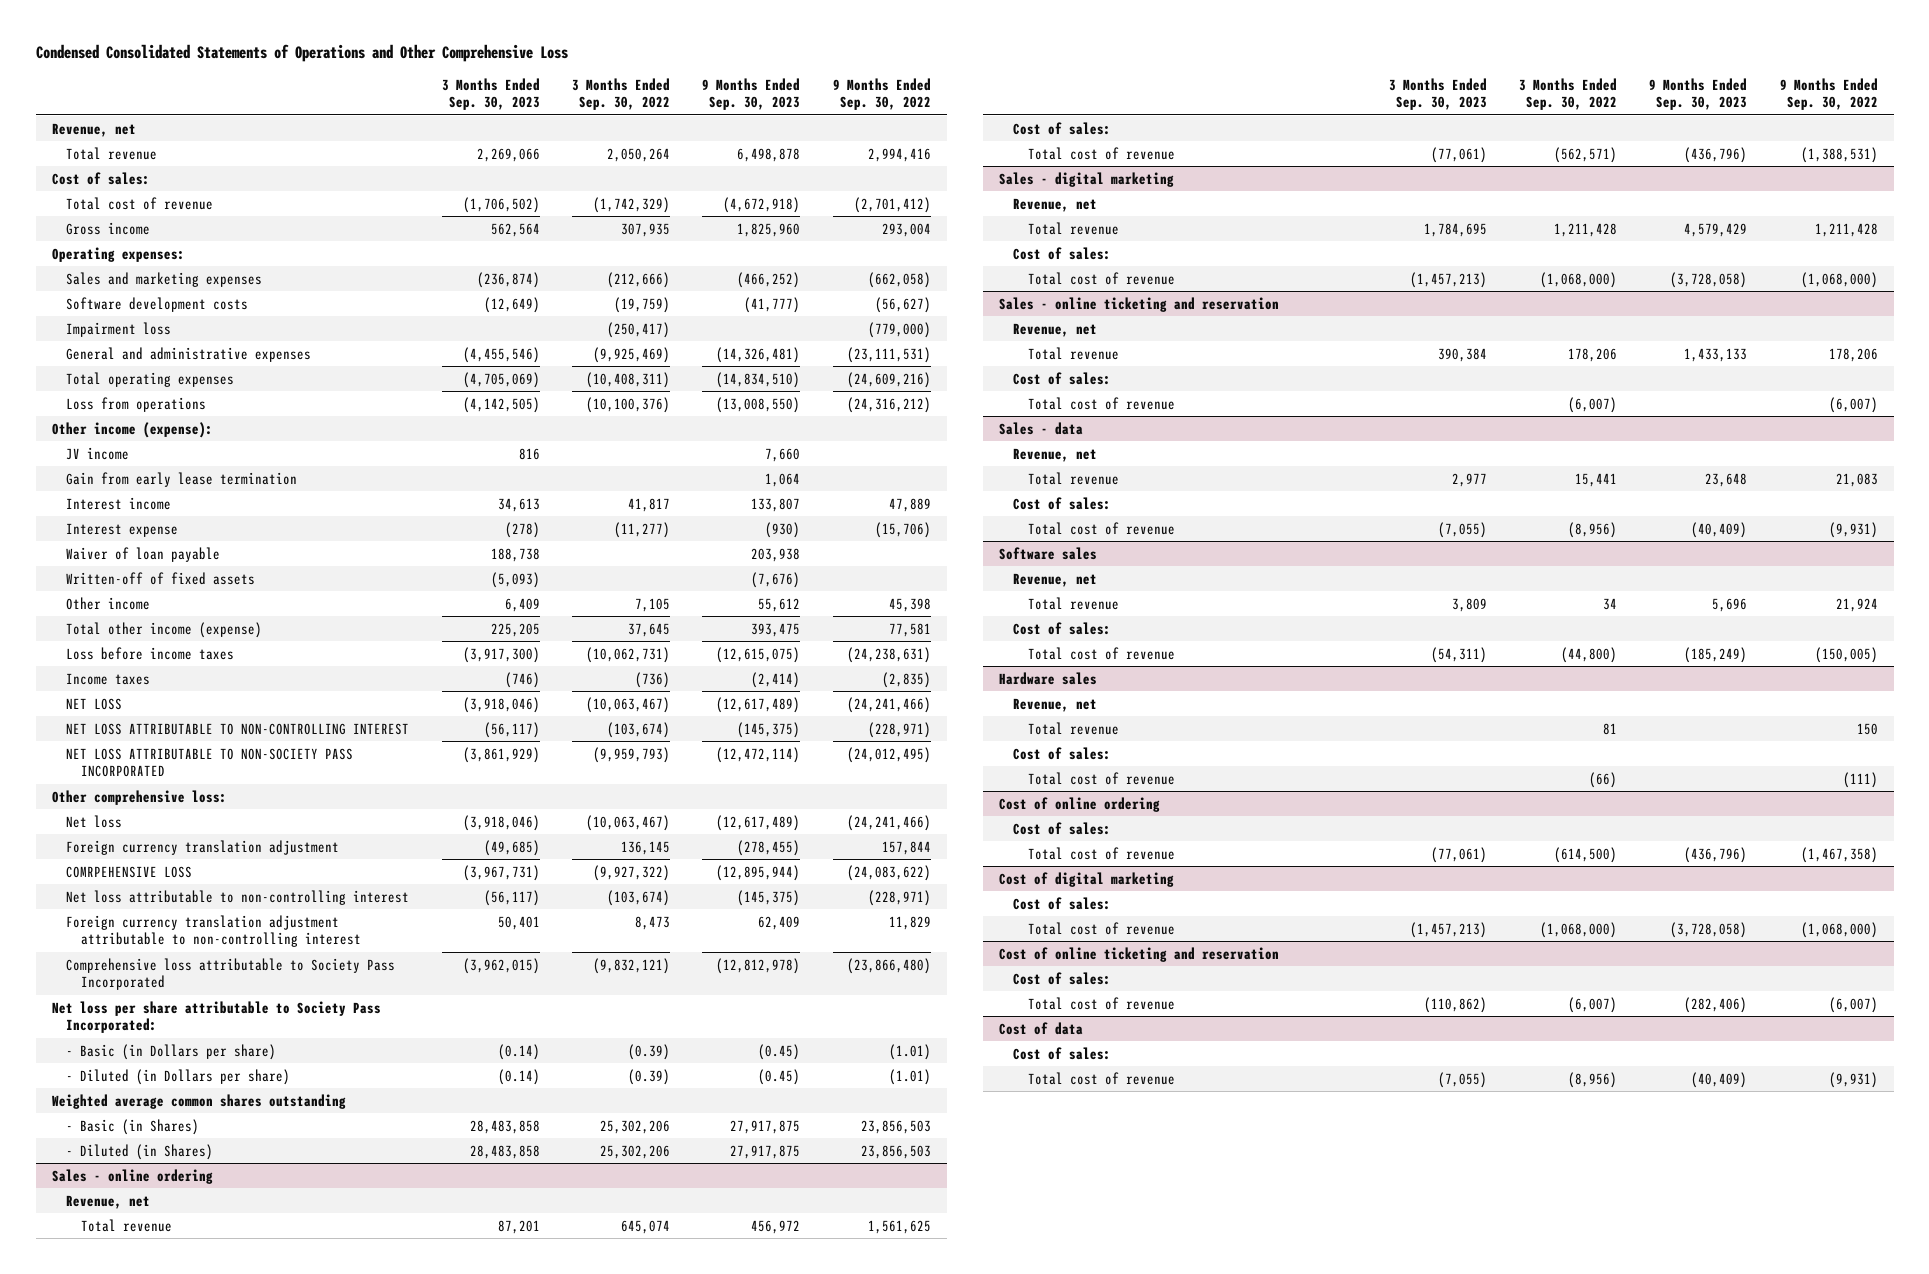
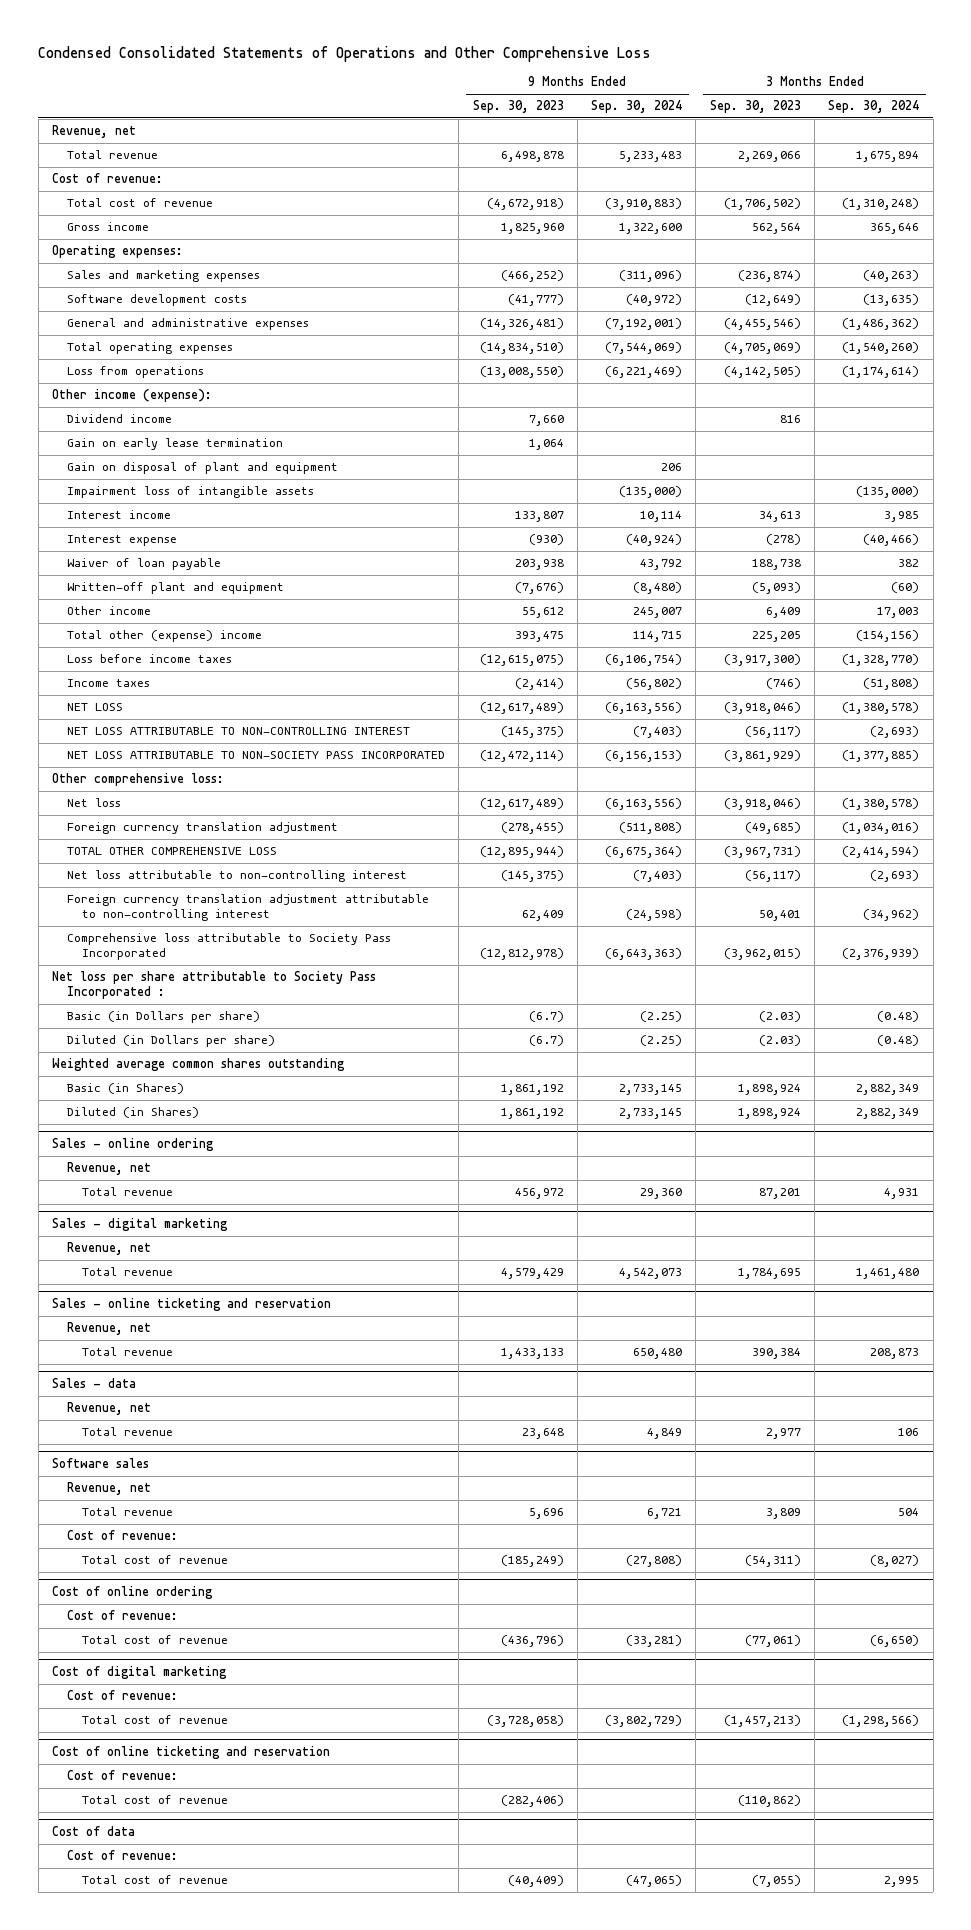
- | 3 Months Ended Sep. 30, 2023 | 3 Months Ended Sep. 30, 2022 | 9 Months Ended Sep. 30, 2023 | 9 Months Ended Sep. 30, 2022
+ | 9 Months Ended Sep. 30, 2023 | 9 Months Ended Sep. 30, 2024 | 3 Months Ended Sep. 30, 2023 | 3 Months Ended Sep. 30, 2024
- Cost of sales:
+ Cost of revenue:
- Impairment loss | | (250,417) | | (779,000)
- JV income | 816 | | 7,660 |
- Gain from early lease termination | | | 1,064 |
+ Dividend income | 7,660 | | 816 |
+ Gain on early lease termination | 1,064 | | |
+ Gain on disposal of plant and equipment | | 206 | |
+ Impairment loss of intangible assets | | (135,000) | | (135,000)
- Written-off of fixed assets | (5,093) | | (7,676) |
+ Written-off plant and equipment | (7,676) | (8,480) | (5,093) | (60)
- Total other income (expense) | 225,205 | 37,645 | 393,475 | 77,581
+ Total other (expense) income | 393,475 | 114,715 | 225,205 | (154,156)
- COMRPEHENSIVE LOSS | (3,967,731) | (9,927,322) | (12,895,944) | (24,083,622)
+ TOTAL OTHER COMPREHENSIVE LOSS | (12,895,944) | (6,675,364) | (3,967,731) | (2,414,594)
- Net loss per share attributable to Society Pass Incorporated:
- - Basic (in Dollars per share) | (0.14) | (0.39) | (0.45) | (1.01)
- - Diluted (in Dollars per share) | (0.14) | (0.39) | (0.45) | (1.01)
+ Net loss per share attributable to Society Pass Incorporated :
+ Basic (in Dollars per share) | (6.7) | (2.25) | (2.03) | (0.48)
+ Diluted (in Dollars per share) | (6.7) | (2.25) | (2.03) | (0.48)
- - Basic (in Shares) | 28,483,858 | 25,302,206 | 27,917,875 | 23,856,503
- - Diluted (in Shares) | 28,483,858 | 25,302,206 | 27,917,875 | 23,856,503
+ Basic (in Shares) | 1,861,192 | 2,733,145 | 1,898,924 | 2,882,349
+ Diluted (in Shares) | 1,861,192 | 2,733,145 | 1,898,924 | 2,882,349
@ Sales - online ordering
- Cost of sales:
- Total cost of revenue | (77,061) | (562,571) | (436,796) | (1,388,531)
@ Sales - digital marketing
- Cost of sales:
- Total cost of revenue | (1,457,213) | (1,068,000) | (3,728,058) | (1,068,000)
@ Sales - online ticketing and reservation
- Cost of sales:
- Total cost of revenue | | (6,007) | | (6,007)
@ Sales - data
- Cost of sales:
- Total cost of revenue | (7,055) | (8,956) | (40,409) | (9,931)
@ Software sales
- Cost of sales:
+ Cost of revenue:
- Hardware sales
- Revenue, net
- Total revenue | | 81 | | 150
- Cost of sales:
- Total cost of revenue | | (66) | | (111)
@ Cost of online ordering
- Cost of sales:
+ Cost of revenue:
@ Cost of digital marketing
- Cost of sales:
+ Cost of revenue:
@ Cost of online ticketing and reservation
- Cost of sales:
+ Cost of revenue:
@ Cost of data
- Cost of sales:
+ Cost of revenue:

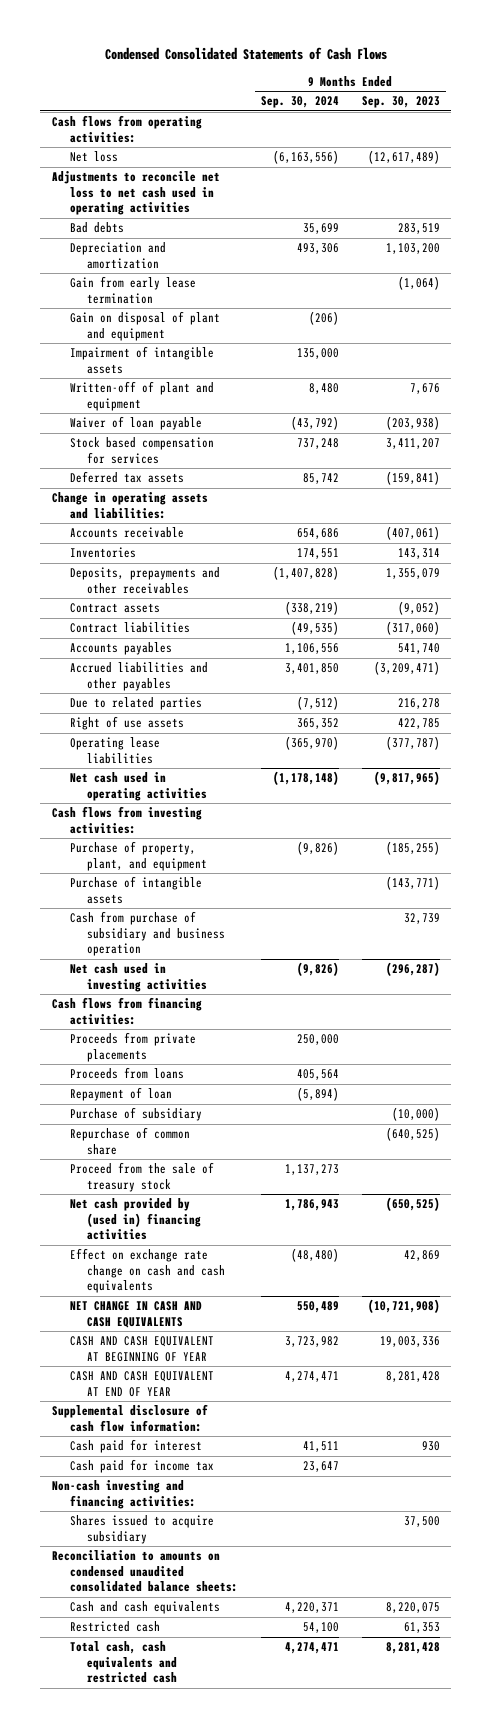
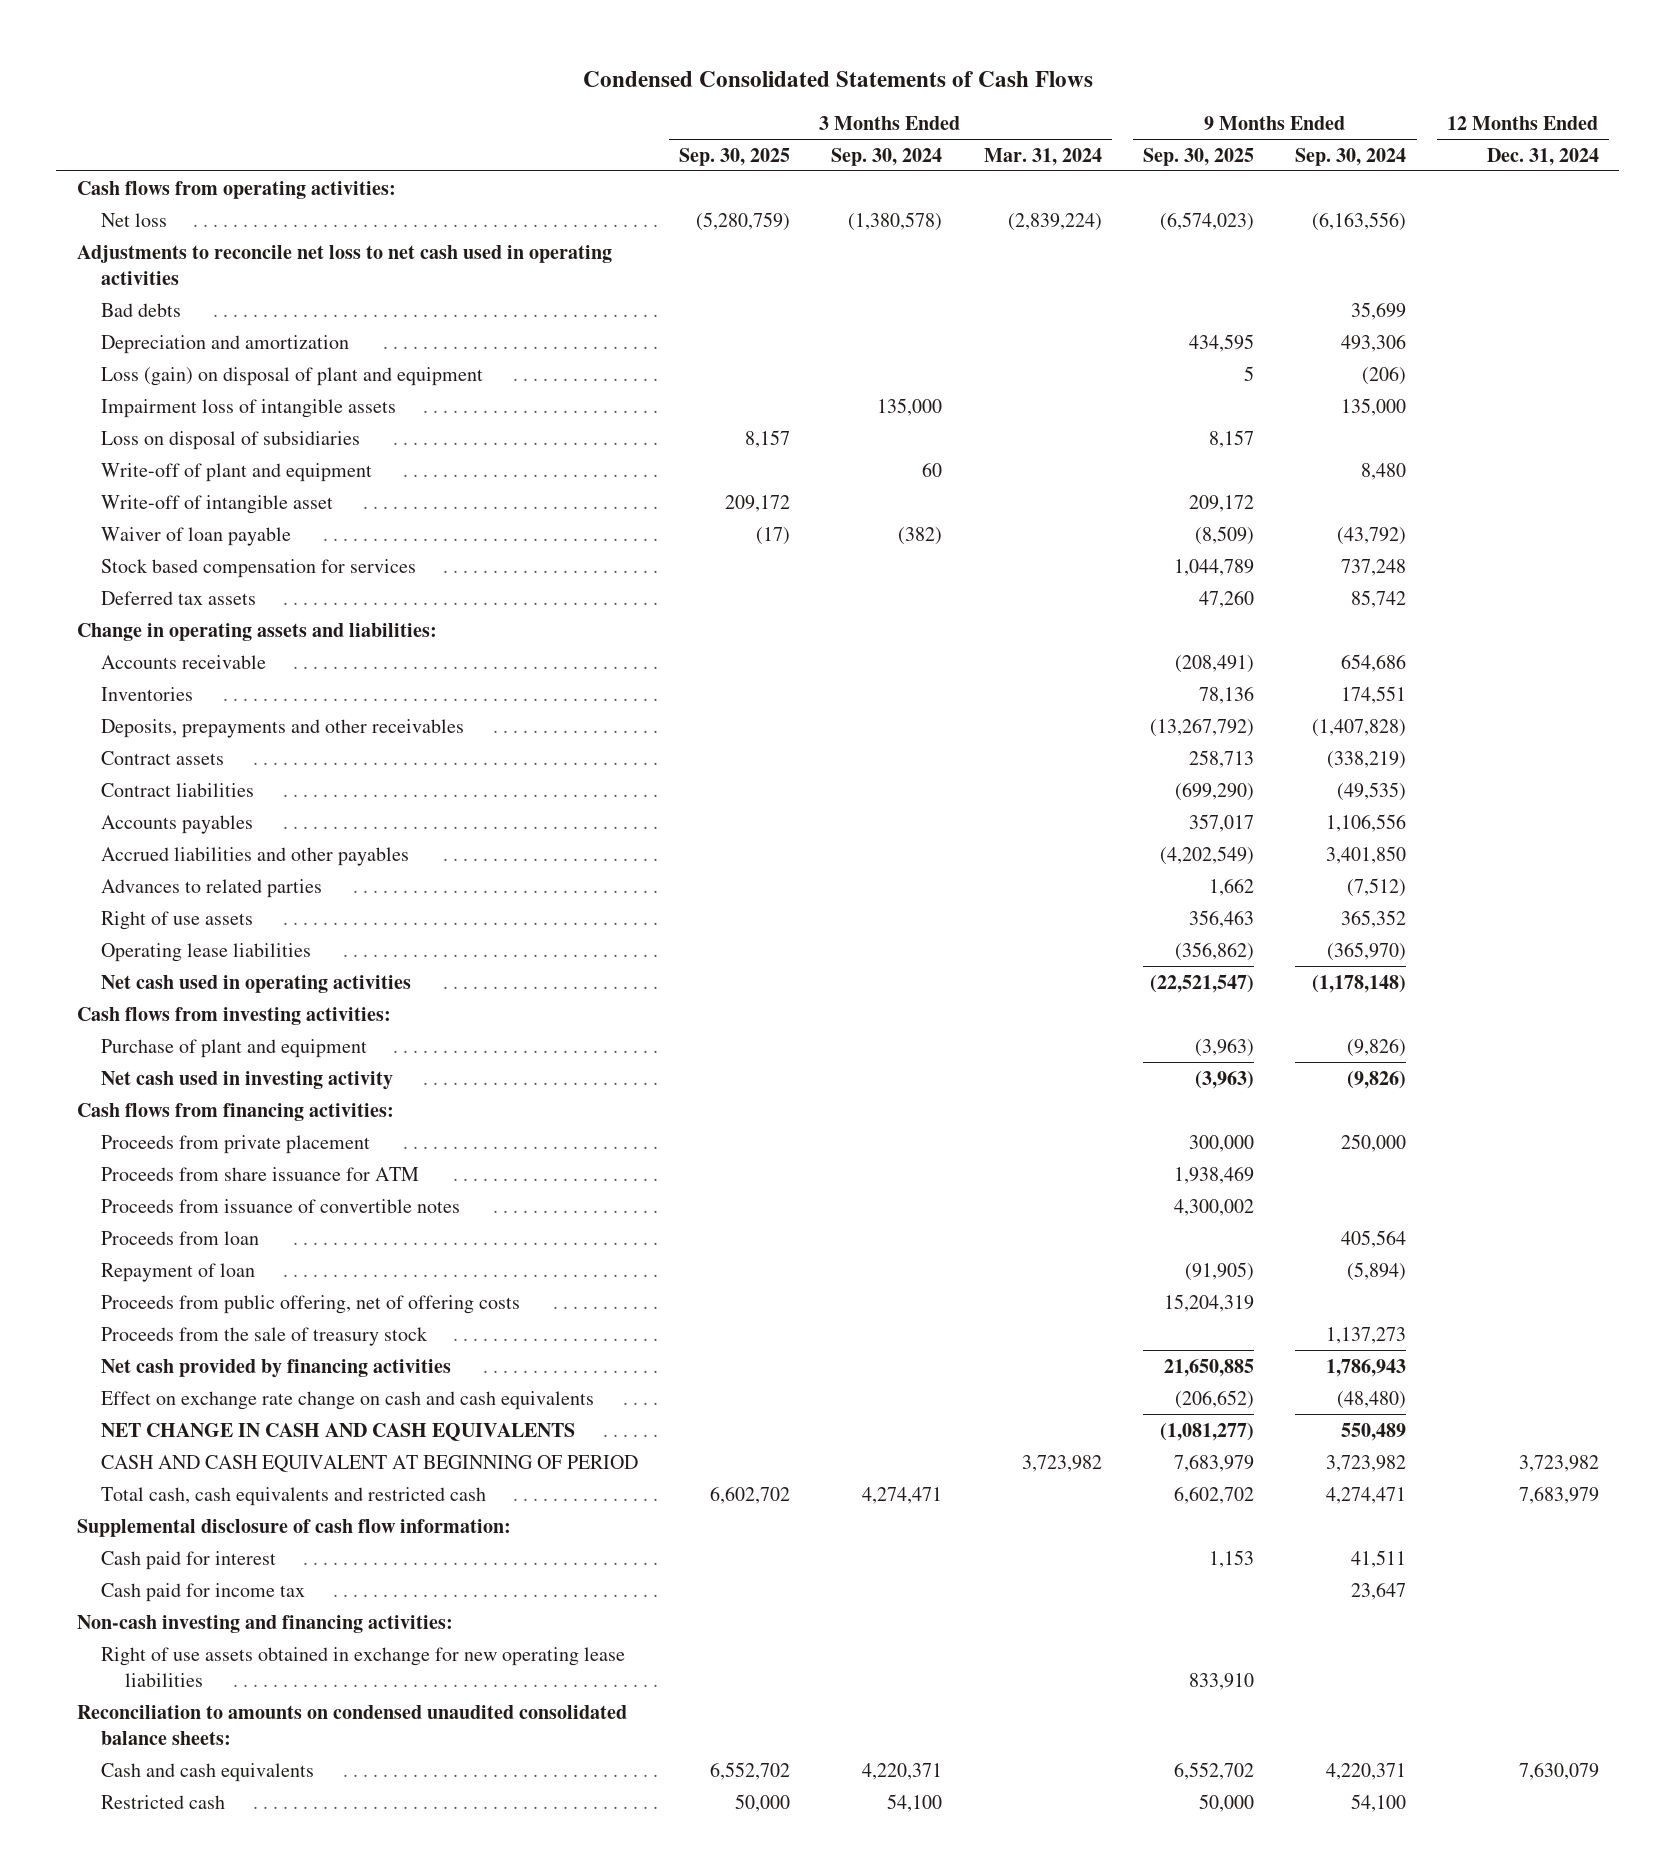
- | 9 Months Ended Sep. 30, 2024 | 9 Months Ended Sep. 30, 2023
+ | 3 Months Ended Sep. 30, 2025 | 3 Months Ended Sep. 30, 2024 | 3 Months Ended Mar. 31, 2024 | 9 Months Ended Sep. 30, 2025 | 9 Months Ended Sep. 30, 2024 | 12 Months Ended Dec. 31, 2024
- Gain from early lease termination | | (1,064)
- Gain on disposal of plant and equipment | (206) |
- Impairment of intangible assets | 135,000 |
- Written-off of plant and equipment | 8,480 | 7,676
+ Loss (gain) on disposal of plant and equipment | | | | 5 | (206) |
+ Impairment loss of intangible assets | | 135,000 | | | 135,000 |
+ Loss on disposal of subsidiaries | 8,157 | | | 8,157 | |
+ Write-off of plant and equipment | | 60 | | | 8,480 |
+ Write-off of intangible asset | 209,172 | | | 209,172 | |
- Due to related parties | (7,512) | 216,278
+ Advances to related parties | | | | 1,662 | (7,512) |
- Purchase of property, plant, and equipment | (9,826) | (185,255)
- Purchase of intangible assets | | (143,771)
- Cash from purchase of subsidiary and business operation | | 32,739
- Net cash used in investing activities | (9,826) | (296,287)
+ Purchase of plant and equipment | | | | (3,963) | (9,826) |
+ Net cash used in investing activity | | | | (3,963) | (9,826) |
- Proceeds from private placements | 250,000 |
- Proceeds from loans | 405,564 |
+ Proceeds from private placement | | | | 300,000 | 250,000 |
+ Proceeds from share issuance for ATM | | | | 1,938,469 | |
+ Proceeds from issuance of convertible notes | | | | 4,300,002 | |
+ Proceeds from loan | | | | | 405,564 |
- Purchase of subsidiary | | (10,000)
- Repurchase of common share | | (640,525)
- Proceed from the sale of treasury stock | 1,137,273 |
- Net cash provided by (used in) financing activities | 1,786,943 | (650,525)
+ Proceeds from public offering, net of offering costs | | | | 15,204,319 | |
+ Proceeds from the sale of treasury stock | | | | | 1,137,273 |
+ Net cash provided by financing activities | | | | 21,650,885 | 1,786,943 |
- CASH AND CASH EQUIVALENT AT BEGINNING OF YEAR | 3,723,982 | 19,003,336
- CASH AND CASH EQUIVALENT AT END OF YEAR | 4,274,471 | 8,281,428
+ CASH AND CASH EQUIVALENT AT BEGINNING OF PERIOD | | | 3,723,982 | 7,683,979 | 3,723,982 | 3,723,982
moved up: Total cash, cash equivalents and restricted cash | 6,602,702 | 4,274,471 | | 6,602,702 | 4,274,471 | 7,683,979
- Shares issued to acquire subsidiary | | 37,500
+ Right of use assets obtained in exchange for new operating lease liabilities | | | | 833,910 | |

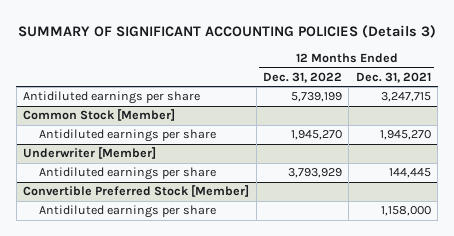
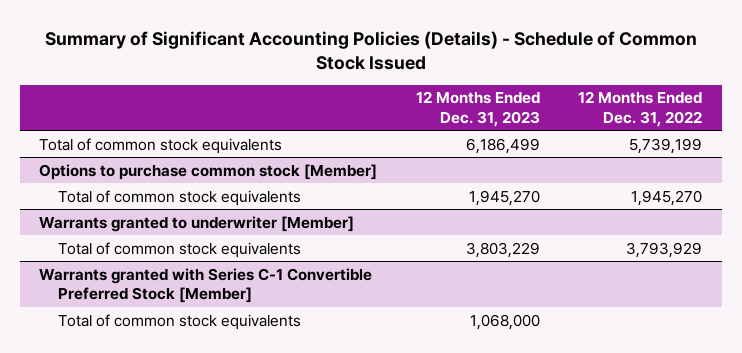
- SUMMARY OF SIGNIFICANT ACCOUNTING POLICIES (Details 3)
+ Summary of Significant Accounting Policies (Details) - Schedule of Common Stock Issued
- | 12 Months Ended Dec. 31, 2022 | 12 Months Ended Dec. 31, 2021
+ | 12 Months Ended Dec. 31, 2023 | 12 Months Ended Dec. 31, 2022
- Antidiluted earnings per share | 5,739,199 | 3,247,715
- Common Stock [Member]
- Antidiluted earnings per share | 1,945,270 | 1,945,270
- Underwriter [Member]
- Antidiluted earnings per share | 3,793,929 | 144,445
- Convertible Preferred Stock [Member]
- Antidiluted earnings per share | | 1,158,000
+ Total of common stock equivalents | 6,186,499 | 5,739,199
+ Options to purchase common stock [Member]
+ Total of common stock equivalents | 1,945,270 | 1,945,270
+ Warrants granted to underwriter [Member]
+ Total of common stock equivalents | 3,803,229 | 3,793,929
+ Warrants granted with Series C-1 Convertible Preferred Stock [Member]
+ Total of common stock equivalents | 1,068,000 |

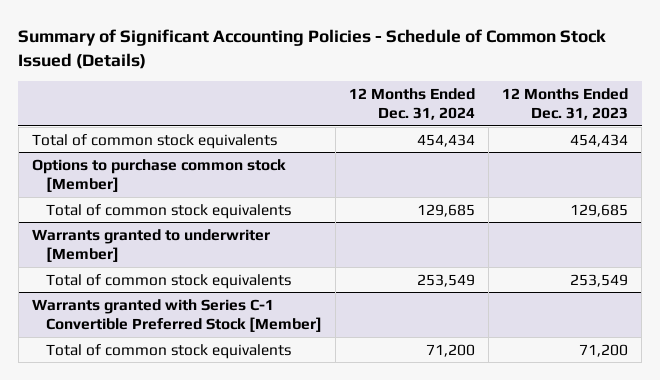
- Summary of Significant Accounting Policies (Details) - Schedule of Common Stock Issued
+ Summary of Significant Accounting Policies - Schedule of Common Stock Issued (Details)
- | 12 Months Ended Dec. 31, 2023 | 12 Months Ended Dec. 31, 2022
+ | 12 Months Ended Dec. 31, 2024 | 12 Months Ended Dec. 31, 2023
- Total of common stock equivalents | 6,186,499 | 5,739,199
+ Total of common stock equivalents | 454,434 | 454,434
@ Options to purchase common stock [Member]
- Total of common stock equivalents | 1,945,270 | 1,945,270
+ Total of common stock equivalents | 129,685 | 129,685
@ Warrants granted to underwriter [Member]
- Total of common stock equivalents | 3,803,229 | 3,793,929
+ Total of common stock equivalents | 253,549 | 253,549
@ Warrants granted with Series C-1 Convertible Preferred Stock [Member]
- Total of common stock equivalents | 1,068,000 |
+ Total of common stock equivalents | 71,200 | 71,200

